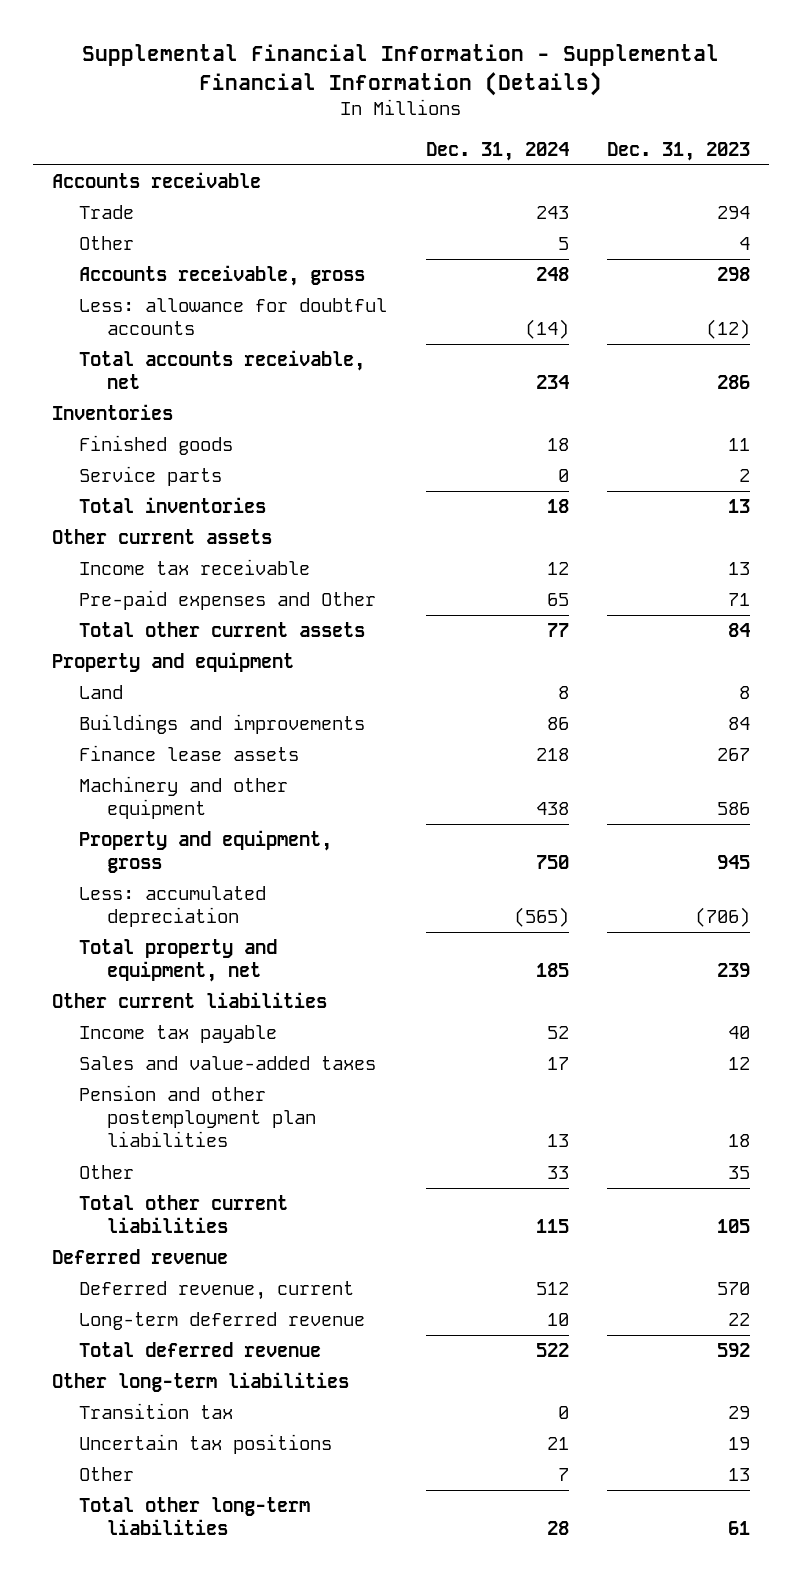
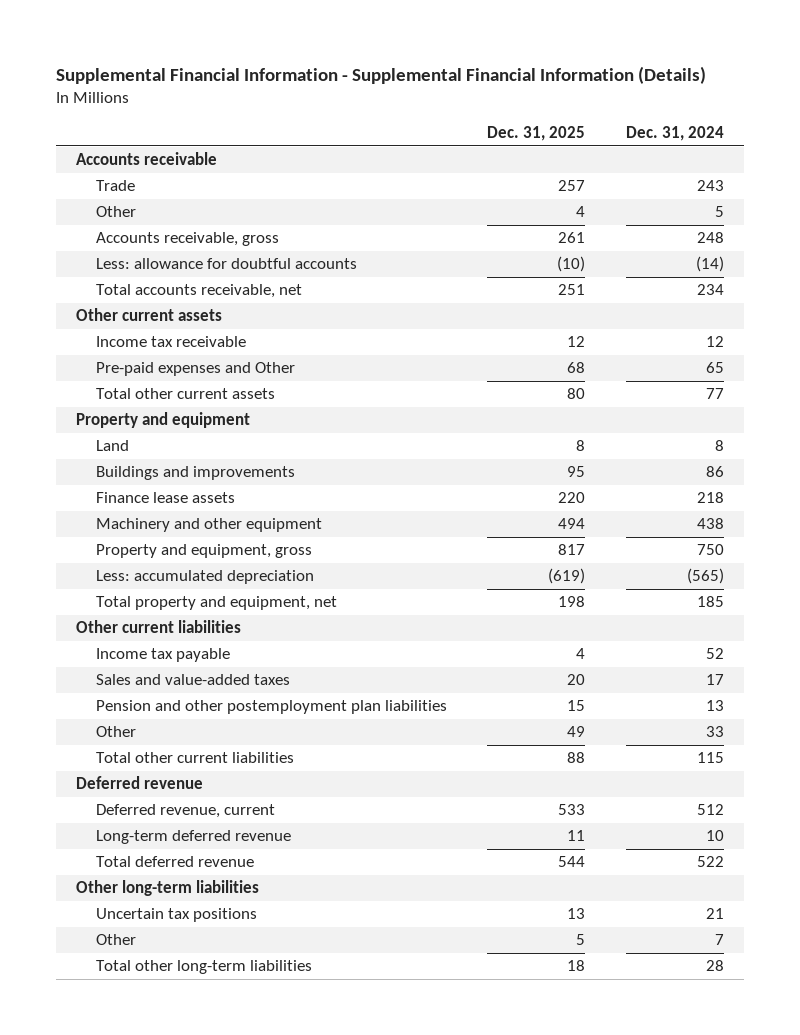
- | Dec. 31, 2024 | Dec. 31, 2023
+ | Dec. 31, 2025 | Dec. 31, 2024
- Inventories
- Finished goods | 18 | 11
- Service parts | 0 | 2
- Total inventories | 18 | 13
- Transition tax | 0 | 29

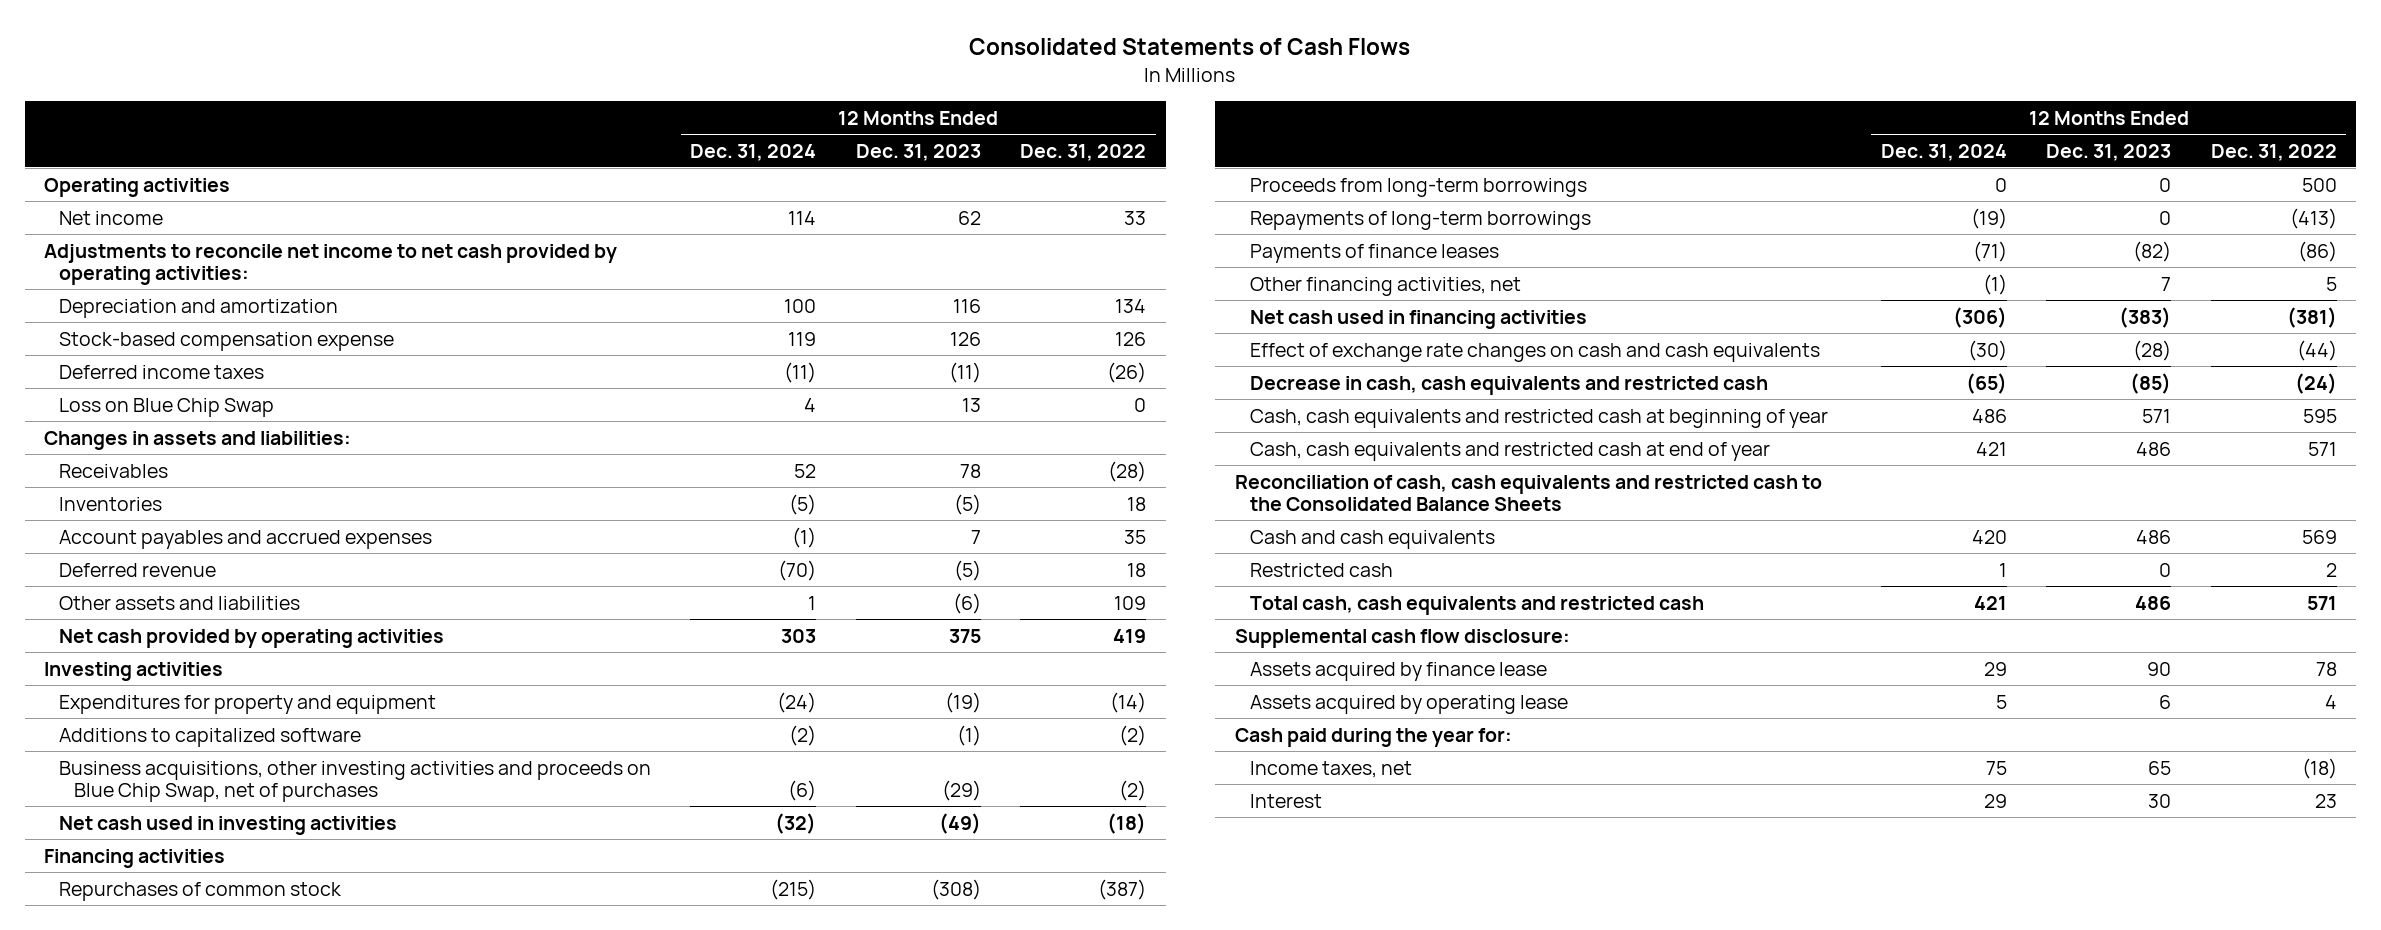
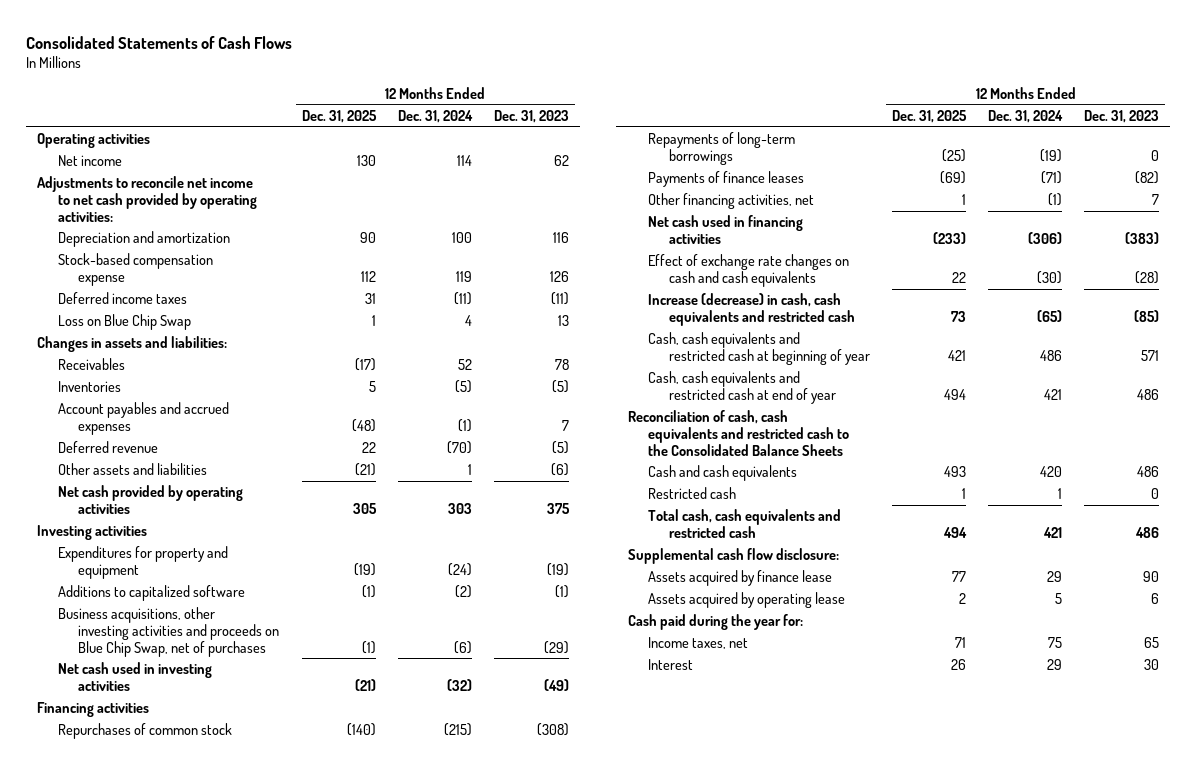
- | 12 Months Ended Dec. 31, 2024 | 12 Months Ended Dec. 31, 2023 | 12 Months Ended Dec. 31, 2022
+ | 12 Months Ended Dec. 31, 2025 | 12 Months Ended Dec. 31, 2024 | 12 Months Ended Dec. 31, 2023
- Proceeds from long-term borrowings | 0 | 0 | 500
- Decrease in cash, cash equivalents and restricted cash | (65) | (85) | (24)
+ Increase (decrease) in cash, cash equivalents and restricted cash | 73 | (65) | (85)

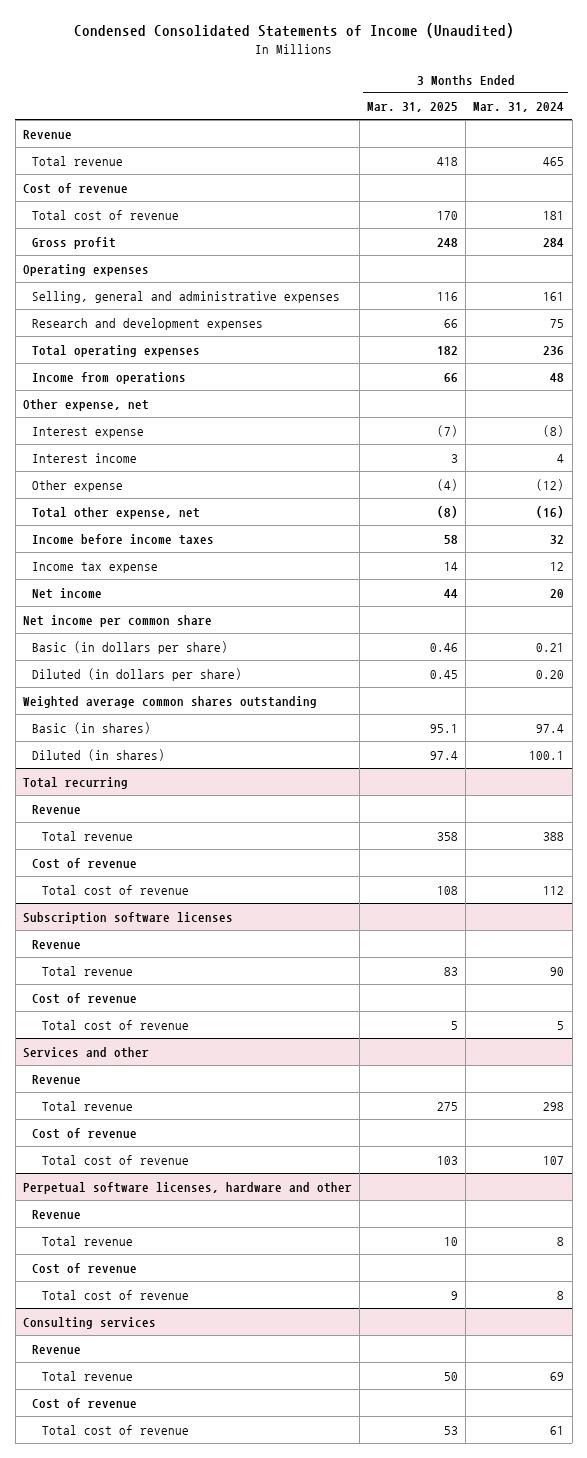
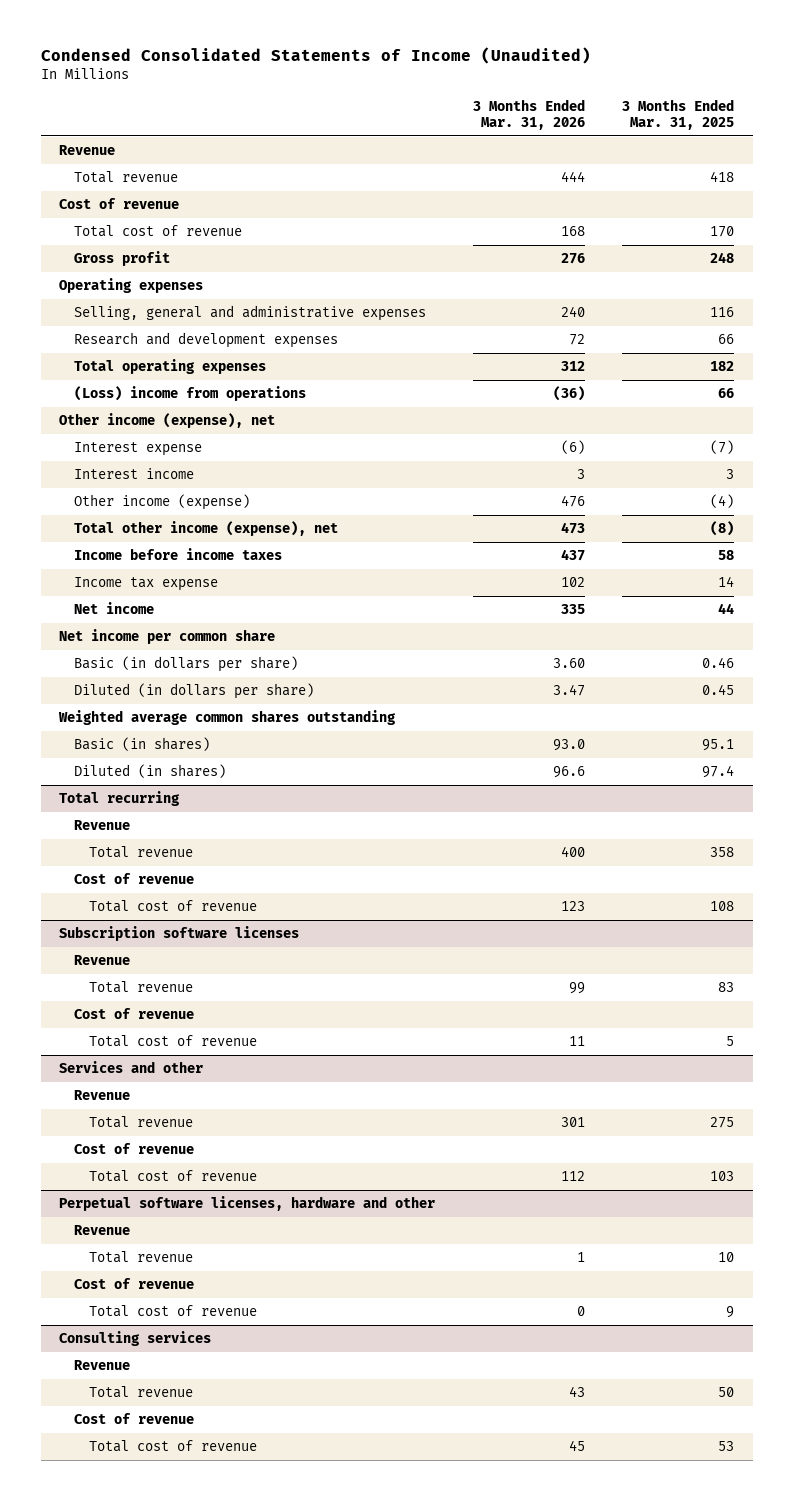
- | 3 Months Ended Mar. 31, 2025 | 3 Months Ended Mar. 31, 2024
+ | 3 Months Ended Mar. 31, 2026 | 3 Months Ended Mar. 31, 2025
- Income from operations | 66 | 48
- Other expense, net
+ (Loss) income from operations | (36) | 66
+ Other income (expense), net
- Other expense | (4) | (12)
- Total other expense, net | (8) | (16)
+ Other income (expense) | 476 | (4)
+ Total other income (expense), net | 473 | (8)

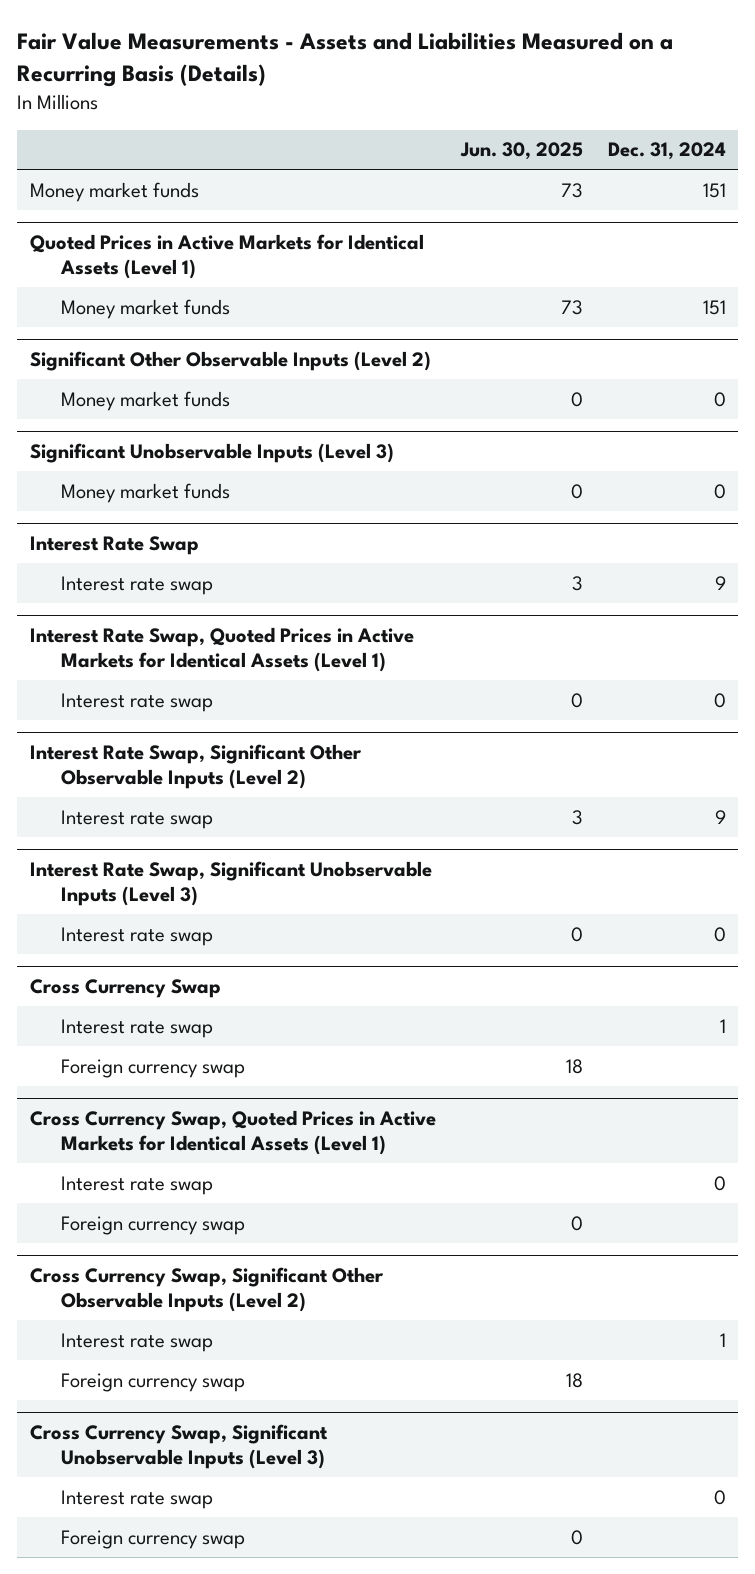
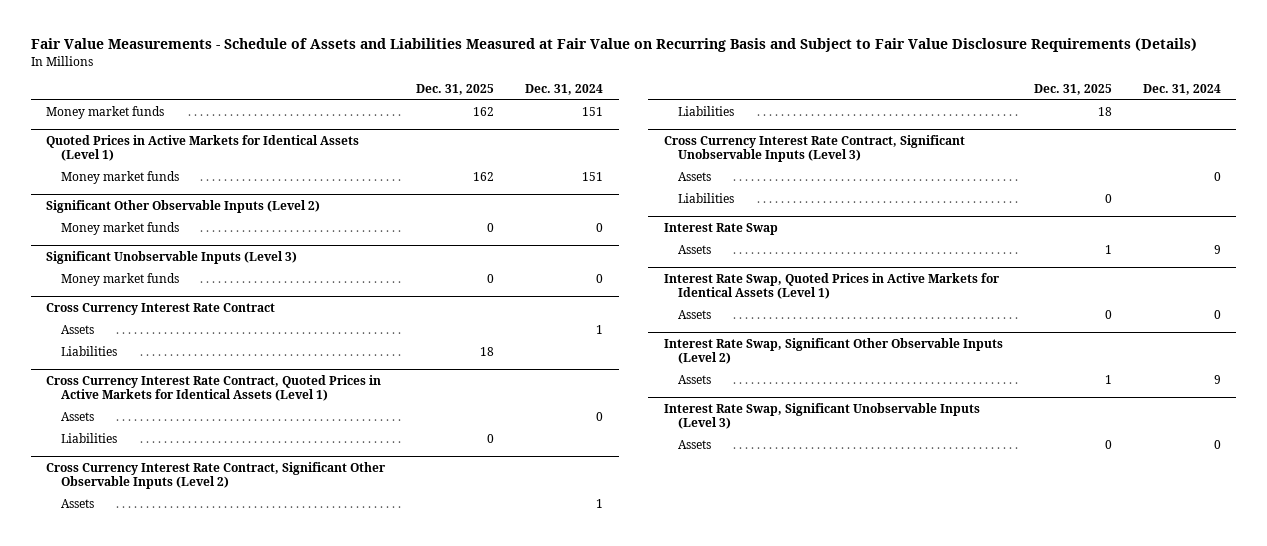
- Fair Value Measurements - Assets and Liabilities Measured on a Recurring Basis (Details)
+ Fair Value Measurements - Schedule of Assets and Liabilities Measured at Fair Value on Recurring Basis and Subject to Fair Value Disclosure Requirements (Details)
- | Jun. 30, 2025 | Dec. 31, 2024
+ | Dec. 31, 2025 | Dec. 31, 2024
+ Cross Currency Interest Rate Contract
+ Assets | | 1
+ Liabilities | 18 |
+ Cross Currency Interest Rate Contract, Quoted Prices in Active Markets for Identical Assets (Level 1)
+ Assets | | 0
+ Liabilities | 0 |
+ Cross Currency Interest Rate Contract, Significant Other Observable Inputs (Level 2)
+ Assets | | 1
+ Liabilities | 18 |
+ Cross Currency Interest Rate Contract, Significant Unobservable Inputs (Level 3)
+ Assets | | 0
+ Liabilities | 0 |
@ Interest Rate Swap
- Interest rate swap | 3 | 9
+ Assets | 1 | 9
@ Interest Rate Swap, Quoted Prices in Active Markets for Identical Assets (Level 1)
- Interest rate swap | 0 | 0
+ Assets | 0 | 0
@ Interest Rate Swap, Significant Other Observable Inputs (Level 2)
- Interest rate swap | 3 | 9
+ Assets | 1 | 9
@ Interest Rate Swap, Significant Unobservable Inputs (Level 3)
- Interest rate swap | 0 | 0
- Cross Currency Swap
- Interest rate swap | | 1
- Foreign currency swap | 18 |
- Cross Currency Swap, Quoted Prices in Active Markets for Identical Assets (Level 1)
- Interest rate swap | | 0
- Foreign currency swap | 0 |
- Cross Currency Swap, Significant Other Observable Inputs (Level 2)
- Interest rate swap | | 1
- Foreign currency swap | 18 |
- Cross Currency Swap, Significant Unobservable Inputs (Level 3)
- Interest rate swap | | 0
- Foreign currency swap | 0 |
@ Interest Rate Swap, Significant Unobservable Inputs (Level 3)
+ Assets | 0 | 0

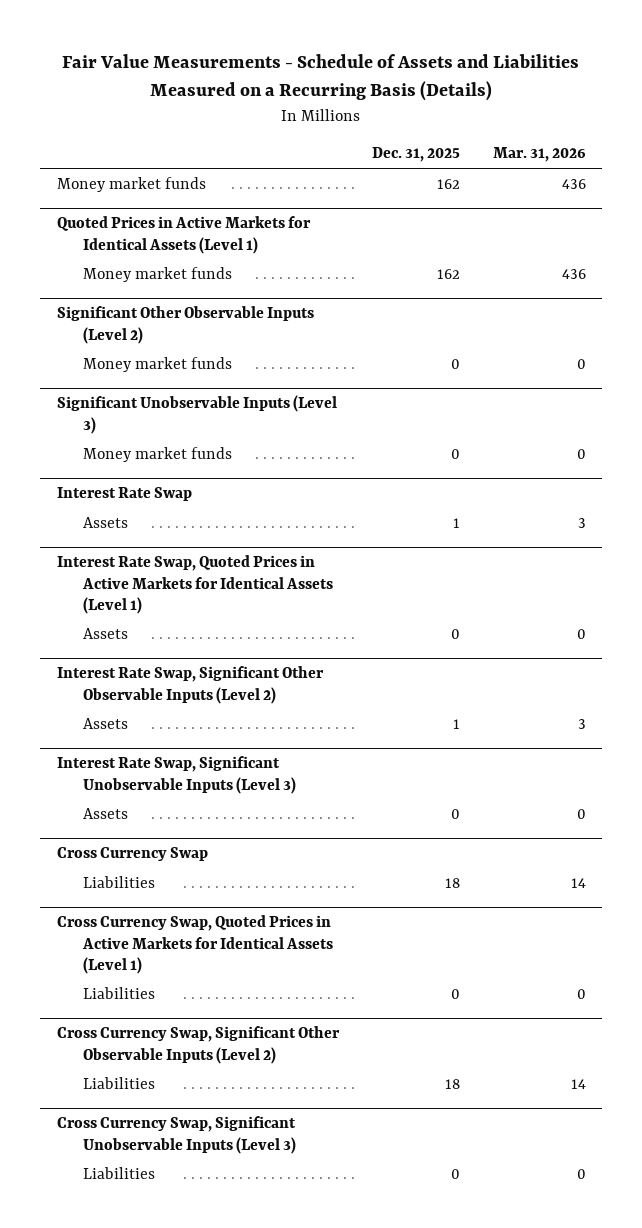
- Fair Value Measurements - Schedule of Assets and Liabilities Measured at Fair Value on Recurring Basis and Subject to Fair Value Disclosure Requirements (Details)
+ Fair Value Measurements - Schedule of Assets and Liabilities Measured on a Recurring Basis (Details)
- | Dec. 31, 2025 | Dec. 31, 2024
+ | Dec. 31, 2025 | Mar. 31, 2026
- Cross Currency Interest Rate Contract
- Assets | | 1
- Liabilities | 18 |
- Cross Currency Interest Rate Contract, Quoted Prices in Active Markets for Identical Assets (Level 1)
- Assets | | 0
- Liabilities | 0 |
- Cross Currency Interest Rate Contract, Significant Other Observable Inputs (Level 2)
- Assets | | 1
- Liabilities | 18 |
- Cross Currency Interest Rate Contract, Significant Unobservable Inputs (Level 3)
- Assets | | 0
- Liabilities | 0 |
+ Cross Currency Swap
+ Liabilities | 18 | 14
+ Cross Currency Swap, Quoted Prices in Active Markets for Identical Assets (Level 1)
+ Liabilities | 0 | 0
+ Cross Currency Swap, Significant Other Observable Inputs (Level 2)
+ Liabilities | 18 | 14
+ Cross Currency Swap, Significant Unobservable Inputs (Level 3)
+ Liabilities | 0 | 0

